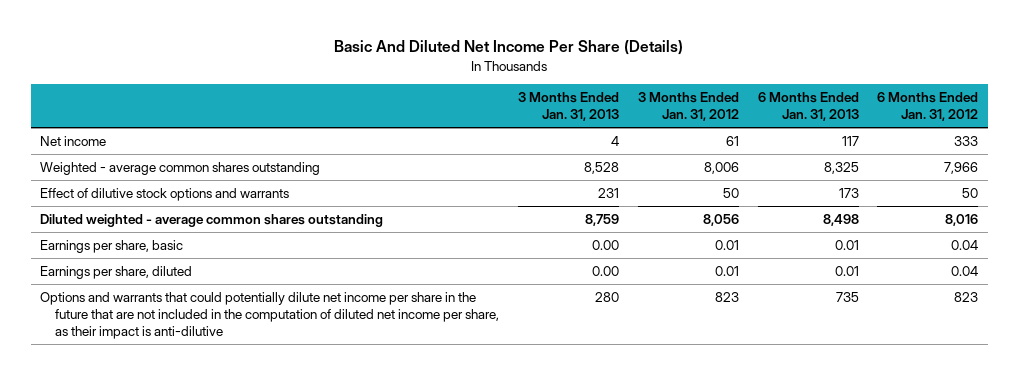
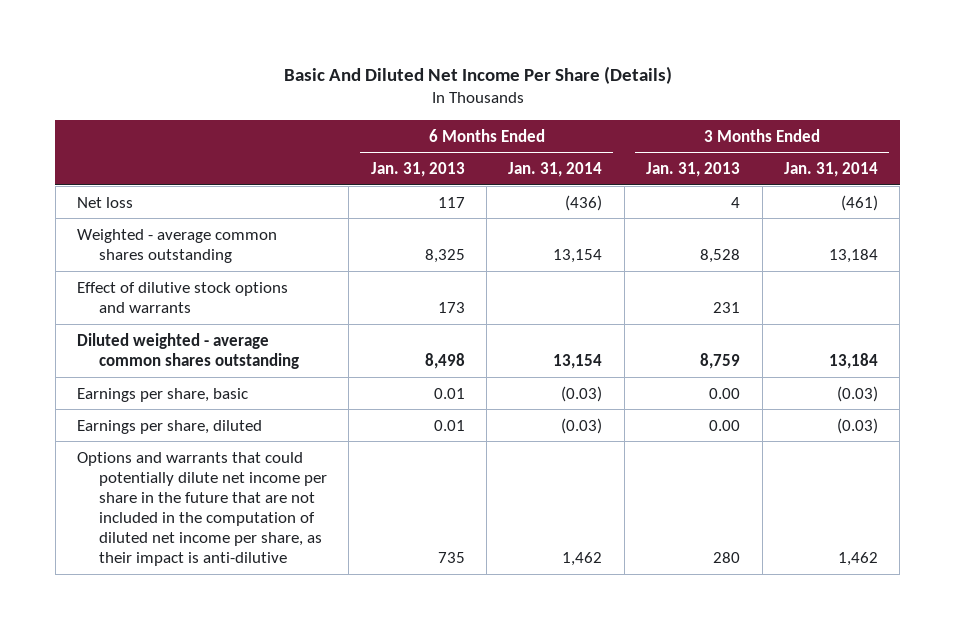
- | 3 Months Ended Jan. 31, 2013 | 3 Months Ended Jan. 31, 2012 | 6 Months Ended Jan. 31, 2013 | 6 Months Ended Jan. 31, 2012
+ | 6 Months Ended Jan. 31, 2013 | 6 Months Ended Jan. 31, 2014 | 3 Months Ended Jan. 31, 2013 | 3 Months Ended Jan. 31, 2014
- Net income | 4 | 61 | 117 | 333
+ Net loss | 117 | (436) | 4 | (461)

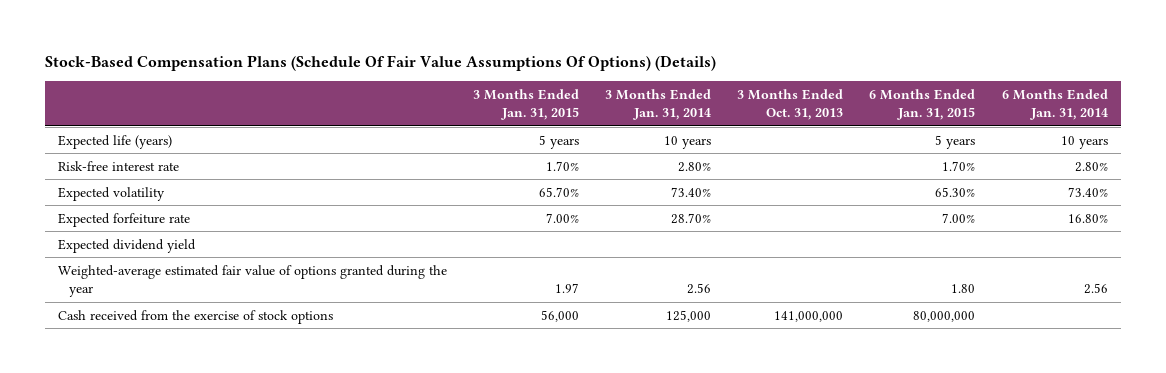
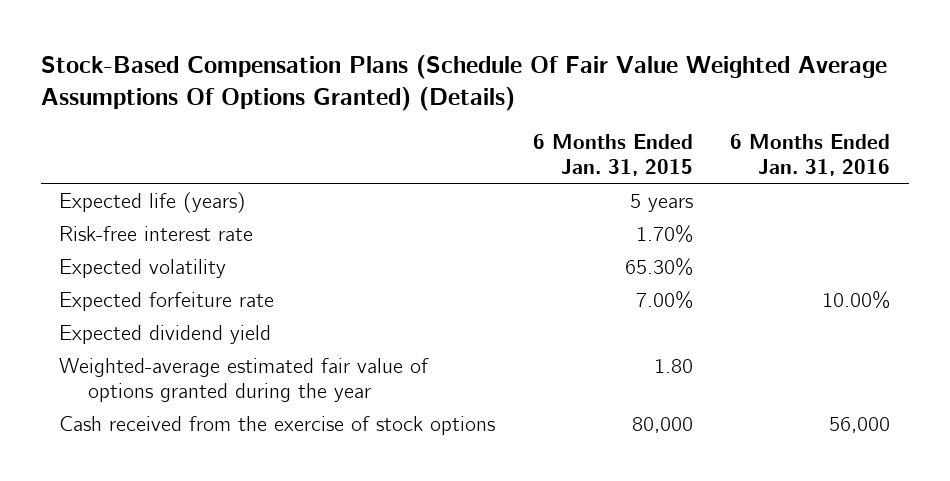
- Stock-Based Compensation Plans (Schedule Of Fair Value Assumptions Of Options) (Details)
+ Stock-Based Compensation Plans (Schedule Of Fair Value Weighted Average Assumptions Of Options Granted) (Details)
- | 3 Months Ended Jan. 31, 2015 | 3 Months Ended Jan. 31, 2014 | 3 Months Ended Oct. 31, 2013 | 6 Months Ended Jan. 31, 2015 | 6 Months Ended Jan. 31, 2014
+ | 6 Months Ended Jan. 31, 2015 | 6 Months Ended Jan. 31, 2016
- Cash received from the exercise of stock options | 56,000 | 125,000 | 141,000,000 | 80,000,000 |
+ Cash received from the exercise of stock options | 80,000 | 56,000

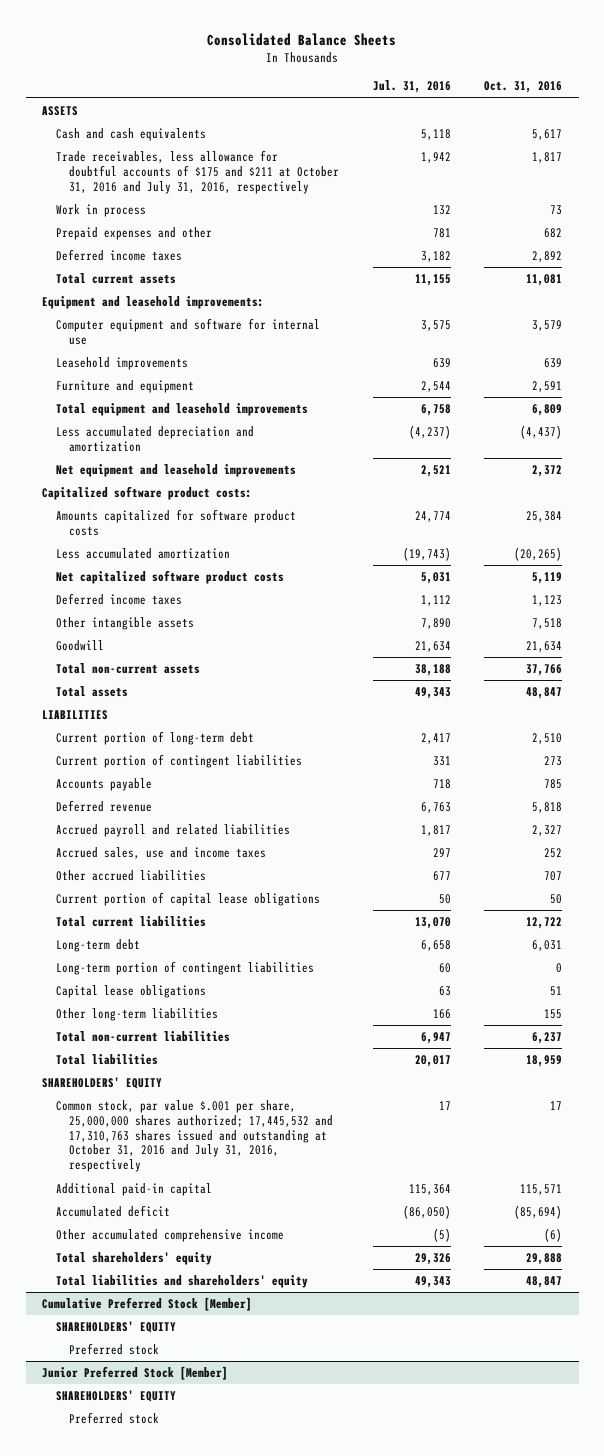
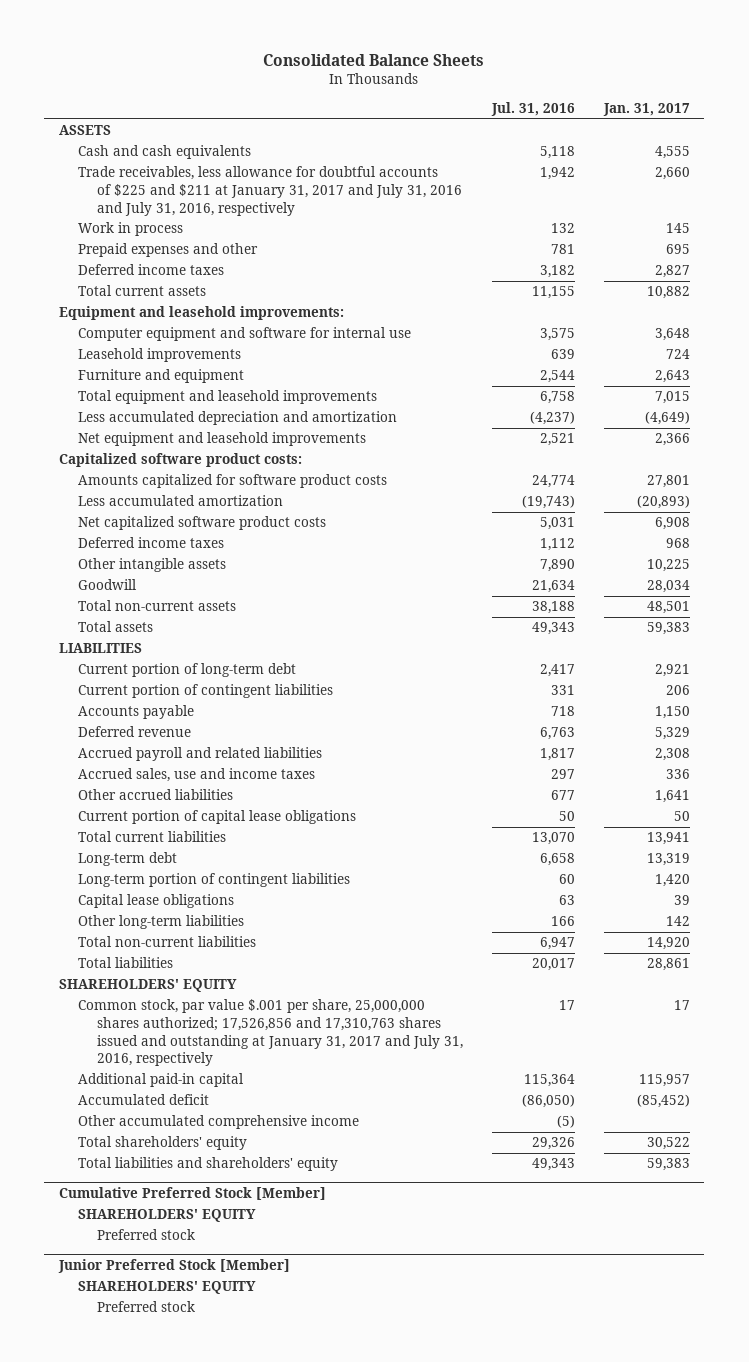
- | Jul. 31, 2016 | Oct. 31, 2016
+ | Jul. 31, 2016 | Jan. 31, 2017
- Trade receivables, less allowance for doubtful accounts of $175 and $211 at October 31, 2016 and July 31, 2016, respectively | 1,942 | 1,817
+ Trade receivables, less allowance for doubtful accounts of $225 and $211 at January 31, 2017 and July 31, 2016 and July 31, 2016, respectively | 1,942 | 2,660
- Common stock, par value $.001 per share, 25,000,000 shares authorized; 17,445,532 and 17,310,763 shares issued and outstanding at October 31, 2016 and July 31, 2016, respectively | 17 | 17
+ Common stock, par value $.001 per share, 25,000,000 shares authorized; 17,526,856 and 17,310,763 shares issued and outstanding at January 31, 2017 and July 31, 2016, respectively | 17 | 17

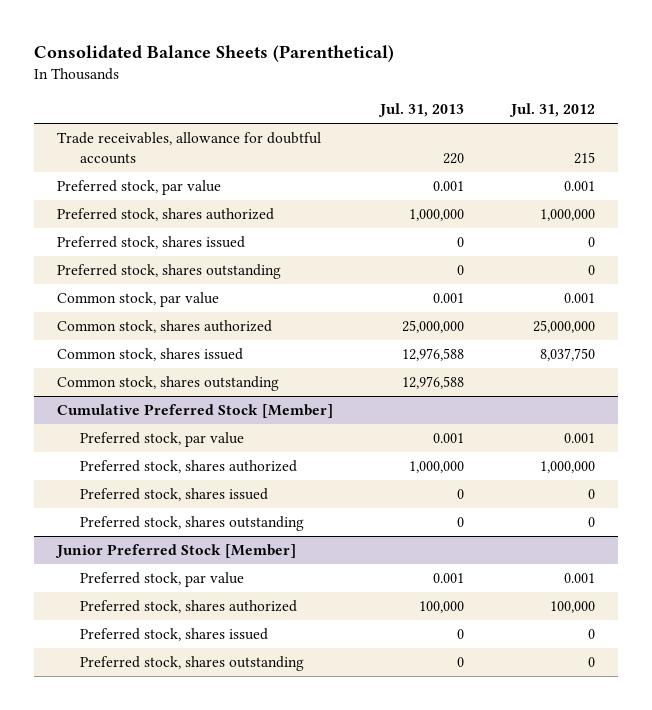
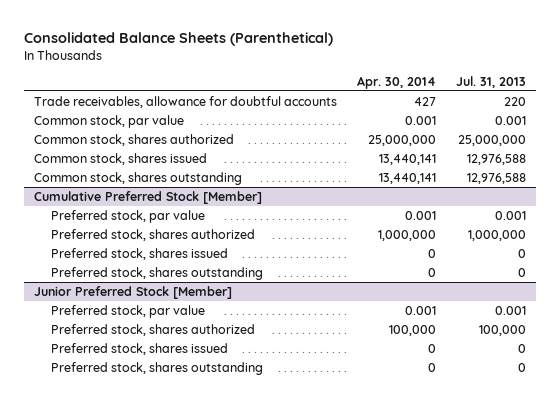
- | Jul. 31, 2013 | Jul. 31, 2012
+ | Apr. 30, 2014 | Jul. 31, 2013
- Preferred stock, par value | 0.001 | 0.001
- Preferred stock, shares authorized | 1,000,000 | 1,000,000
- Preferred stock, shares issued | 0 | 0
- Preferred stock, shares outstanding | 0 | 0

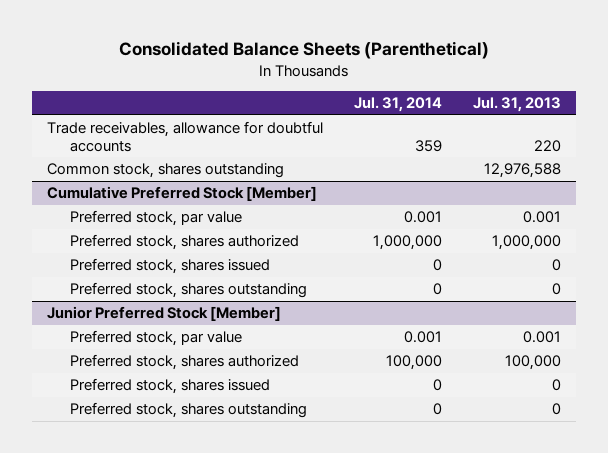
- | Apr. 30, 2014 | Jul. 31, 2013
+ | Jul. 31, 2014 | Jul. 31, 2013
- Common stock, par value | 0.001 | 0.001
- Common stock, shares authorized | 25,000,000 | 25,000,000
- Common stock, shares issued | 13,440,141 | 12,976,588

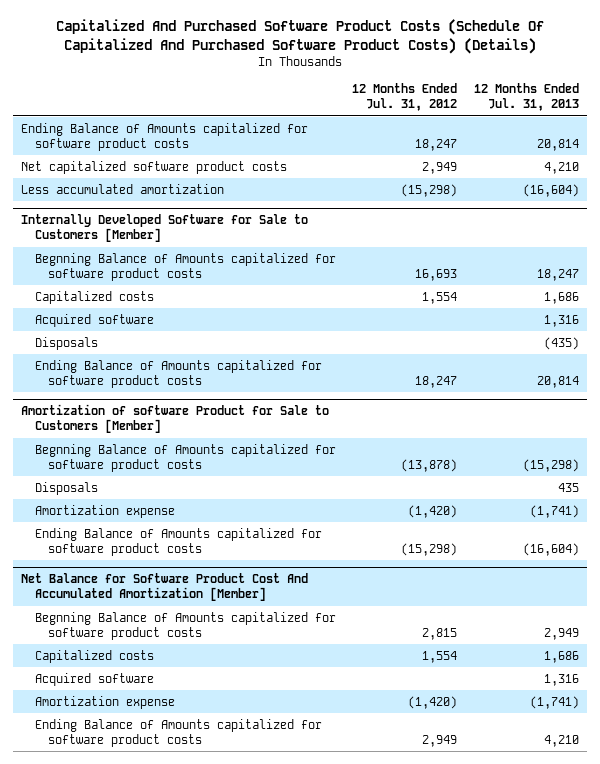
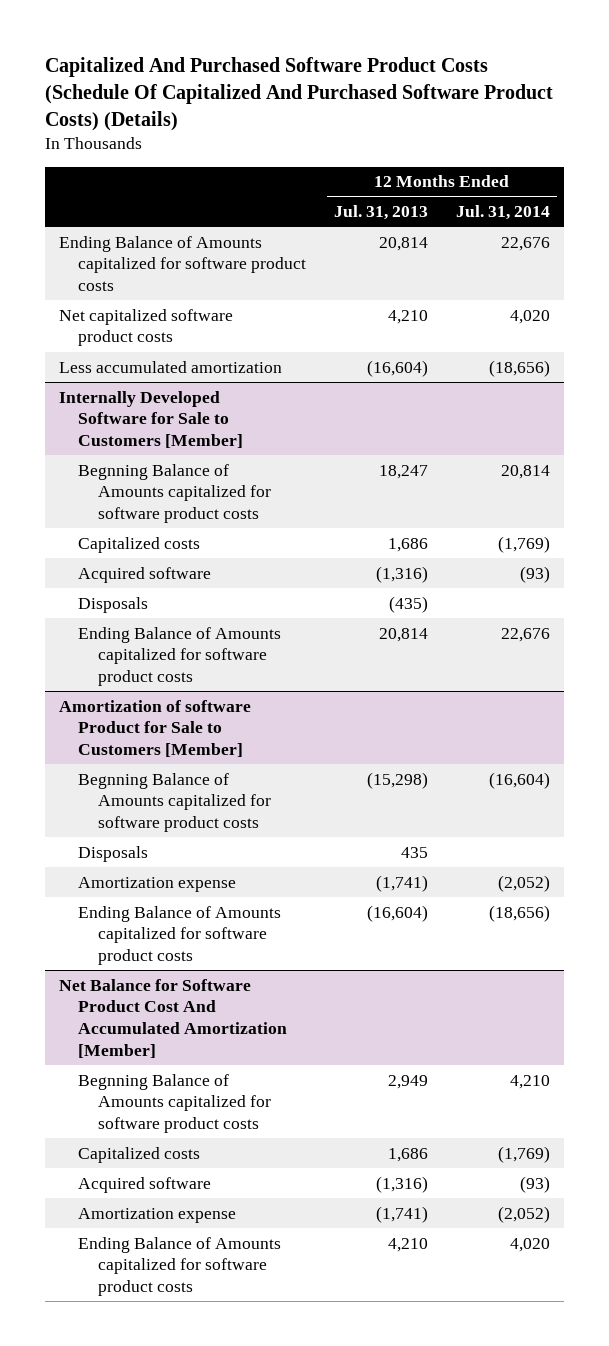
- | 12 Months Ended Jul. 31, 2012 | 12 Months Ended Jul. 31, 2013
+ | 12 Months Ended Jul. 31, 2013 | 12 Months Ended Jul. 31, 2014
@ Internally Developed Software for Sale to Customers [Member]
- Acquired software | | 1,316
+ Acquired software | (1,316) | (93)
@ Net Balance for Software Product Cost And Accumulated Amortization [Member]
- Acquired software | | 1,316
+ Acquired software | (1,316) | (93)

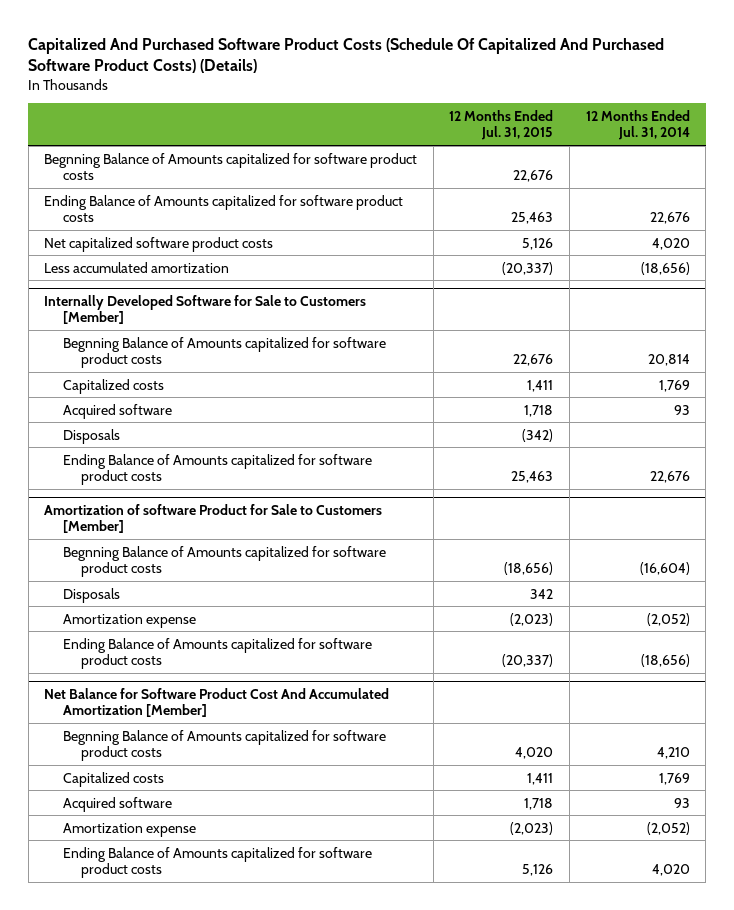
- | 12 Months Ended Jul. 31, 2013 | 12 Months Ended Jul. 31, 2014
+ | 12 Months Ended Jul. 31, 2015 | 12 Months Ended Jul. 31, 2014
+ Begnning Balance of Amounts capitalized for software product costs | 22,676 |
@ Internally Developed Software for Sale to Customers [Member]
- Capitalized costs | 1,686 | (1,769)
- Acquired software | (1,316) | (93)
+ Capitalized costs | 1,411 | 1,769
+ Acquired software | 1,718 | 93
@ Net Balance for Software Product Cost And Accumulated Amortization [Member]
- Capitalized costs | 1,686 | (1,769)
- Acquired software | (1,316) | (93)
+ Capitalized costs | 1,411 | 1,769
+ Acquired software | 1,718 | 93

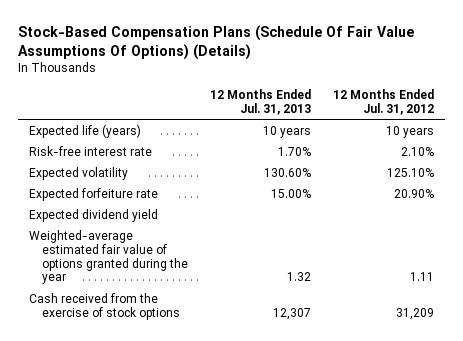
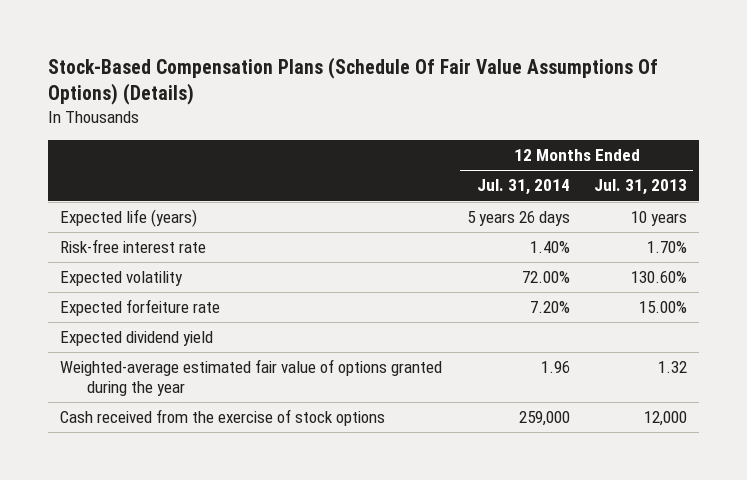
- | 12 Months Ended Jul. 31, 2013 | 12 Months Ended Jul. 31, 2012
+ | 12 Months Ended Jul. 31, 2014 | 12 Months Ended Jul. 31, 2013
- Cash received from the exercise of stock options | 12,307 | 31,209
+ Cash received from the exercise of stock options | 259,000 | 12,000

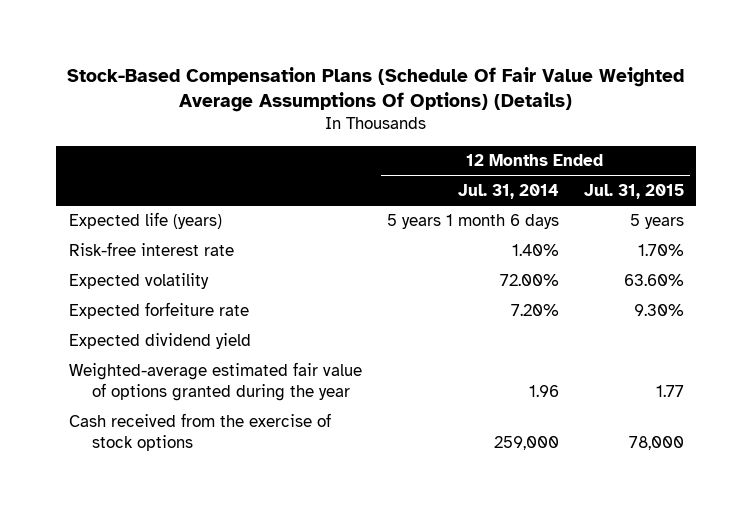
- Stock-Based Compensation Plans (Schedule Of Fair Value Assumptions Of Options) (Details)
+ Stock-Based Compensation Plans (Schedule Of Fair Value Weighted Average Assumptions Of Options) (Details)
- | 12 Months Ended Jul. 31, 2014 | 12 Months Ended Jul. 31, 2013
+ | 12 Months Ended Jul. 31, 2014 | 12 Months Ended Jul. 31, 2015
- Expected life (years) | 5 years 26 days | 10 years
+ Expected life (years) | 5 years 1 month 6 days | 5 years

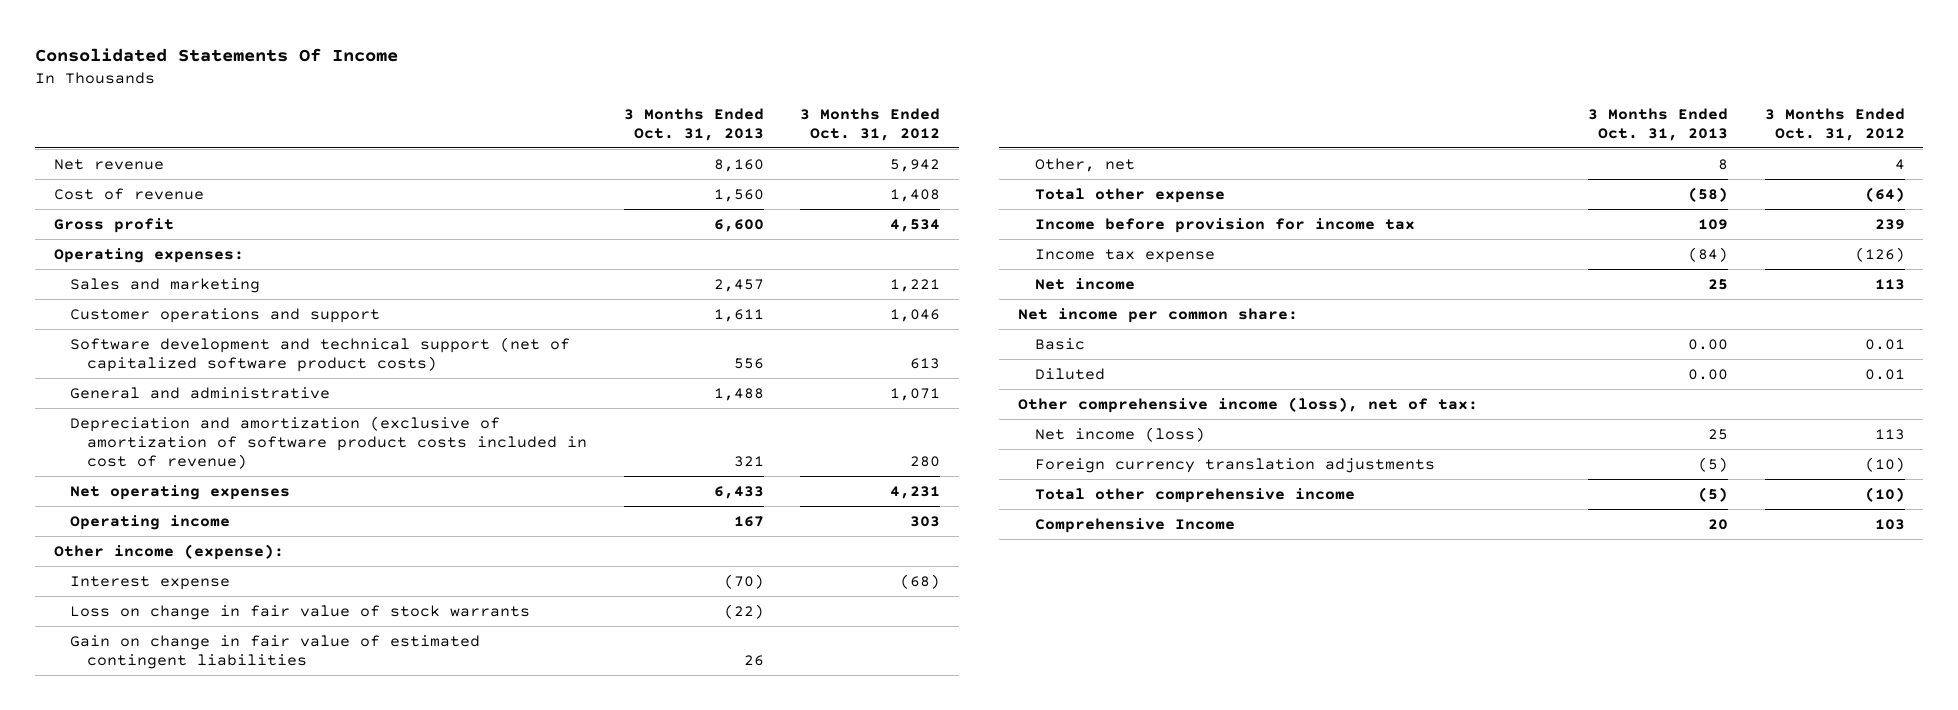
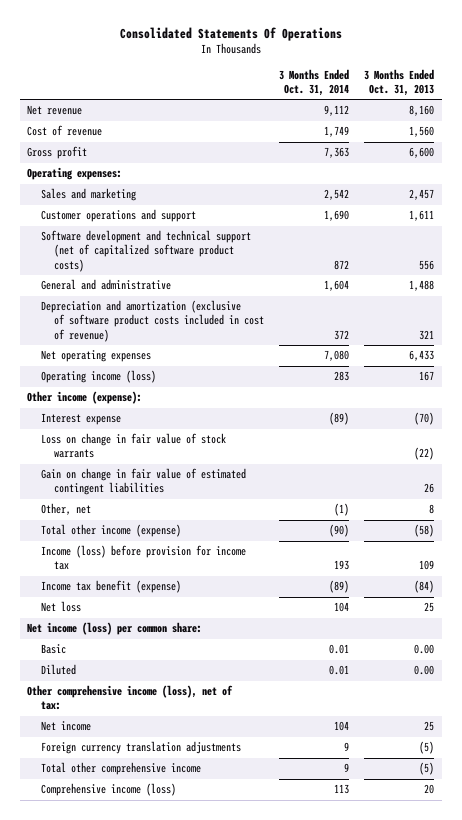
- Consolidated Statements Of Income
+ Consolidated Statements Of Operations
- | 3 Months Ended Oct. 31, 2013 | 3 Months Ended Oct. 31, 2012
+ | 3 Months Ended Oct. 31, 2014 | 3 Months Ended Oct. 31, 2013
- Depreciation and amortization (exclusive of amortization of software product costs included in cost of revenue) | 321 | 280
+ Depreciation and amortization (exclusive of software product costs included in cost of revenue) | 372 | 321
- Operating income | 167 | 303
+ Operating income (loss) | 283 | 167
- Total other expense | (58) | (64)
- Income before provision for income tax | 109 | 239
- Income tax expense | (84) | (126)
- Net income per common share:
+ Total other income (expense) | (90) | (58)
+ Income (loss) before provision for income tax | 193 | 109
+ Income tax benefit (expense) | (89) | (84)
+ Net loss | 104 | 25
+ Net income (loss) per common share:
- Net income (loss) | 25 | 113
moved down: Net income | 104 | 25
- Comprehensive Income | 20 | 103
+ Comprehensive income (loss) | 113 | 20

